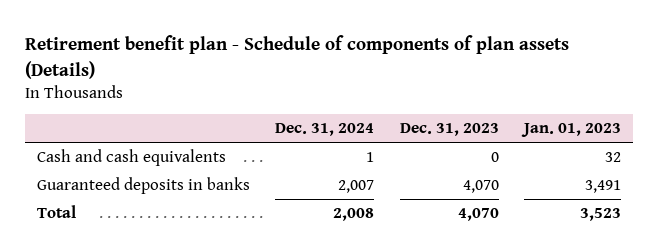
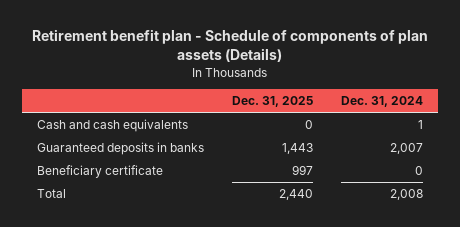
- | Dec. 31, 2024 | Dec. 31, 2023 | Jan. 01, 2023
+ | Dec. 31, 2025 | Dec. 31, 2024
+ Beneficiary certificate | 997 | 0

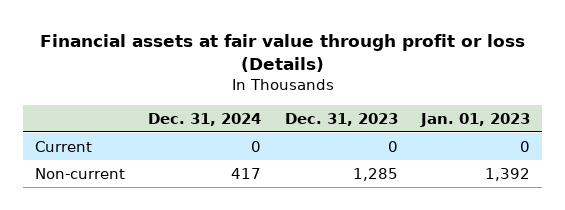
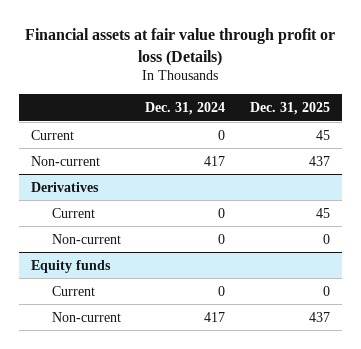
- | Dec. 31, 2024 | Dec. 31, 2023 | Jan. 01, 2023
+ | Dec. 31, 2024 | Dec. 31, 2025
+ Derivatives
+ Current | 0 | 45
+ Non-current | 0 | 0
+ Equity funds
+ Current | 0 | 0
+ Non-current | 417 | 437

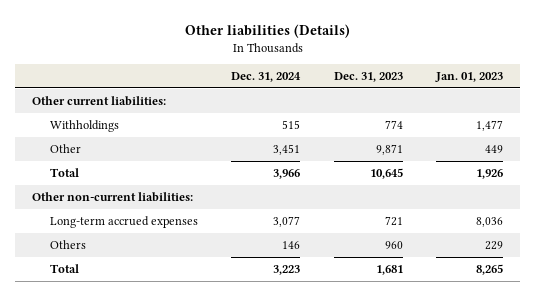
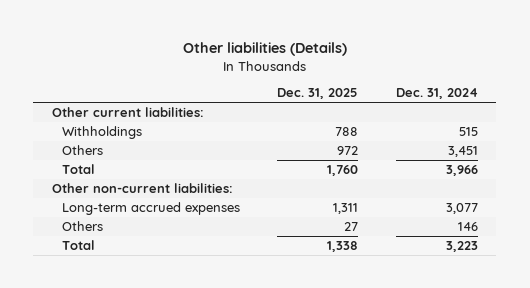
- | Dec. 31, 2024 | Dec. 31, 2023 | Jan. 01, 2023
+ | Dec. 31, 2025 | Dec. 31, 2024
- Other | 3,451 | 9,871 | 449
+ Others | 972 | 3,451

